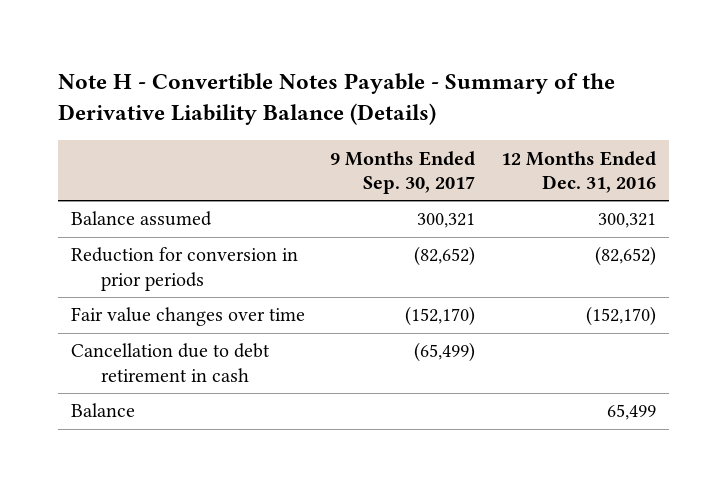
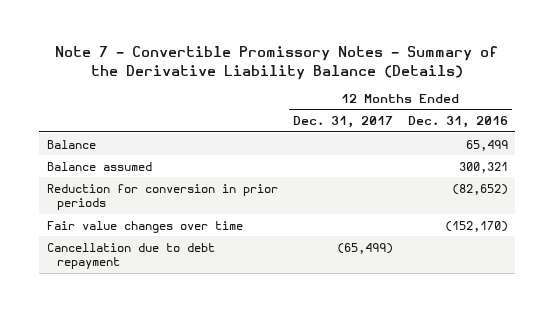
- Note H - Convertible Notes Payable - Summary of the Derivative Liability Balance (Details)
+ Note 7 - Convertible Promissory Notes - Summary of the Derivative Liability Balance (Details)
- | 9 Months Ended Sep. 30, 2017 | 12 Months Ended Dec. 31, 2016
+ | 12 Months Ended Dec. 31, 2017 | 12 Months Ended Dec. 31, 2016
moved up: Balance | | 65,499
- Cancellation due to debt retirement in cash | (65,499) |
+ Cancellation due to debt repayment | (65,499) |

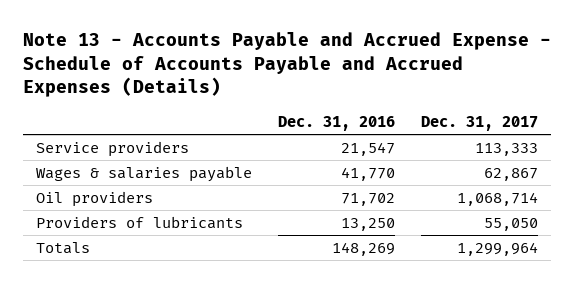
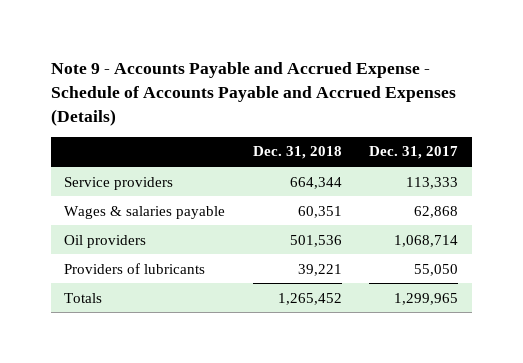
- Note 13 - Accounts Payable and Accrued Expense - Schedule of Accounts Payable and Accrued Expenses (Details)
+ Note 9 - Accounts Payable and Accrued Expense - Schedule of Accounts Payable and Accrued Expenses (Details)
- | Dec. 31, 2016 | Dec. 31, 2017
+ | Dec. 31, 2018 | Dec. 31, 2017
- Wages & salaries payable | 41,770 | 62,867
+ Wages & salaries payable | 60,351 | 62,868
- Totals | 148,269 | 1,299,964
+ Totals | 1,265,452 | 1,299,965

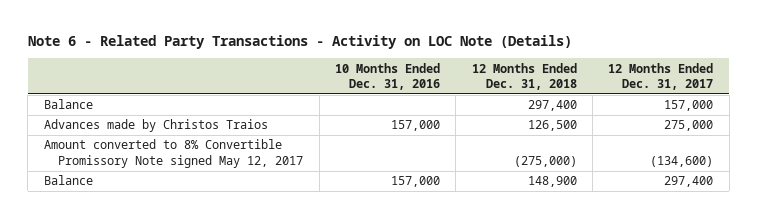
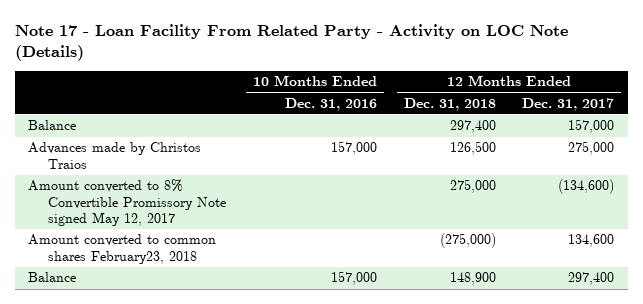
- Note 6 - Related Party Transactions - Activity on LOC Note (Details)
+ Note 17 - Loan Facility From Related Party - Activity on LOC Note (Details)
- Amount converted to 8% Convertible Promissory Note signed May 12, 2017 | | (275,000) | (134,600)
+ Amount converted to 8% Convertible Promissory Note signed May 12, 2017 | | 275,000 | (134,600)
+ Amount converted to common shares February23, 2018 | | (275,000) | 134,600

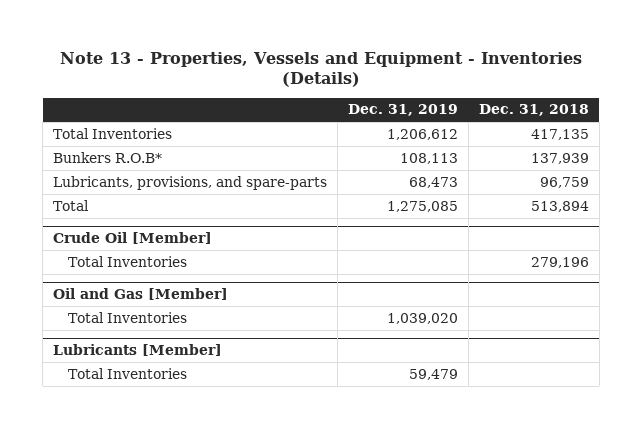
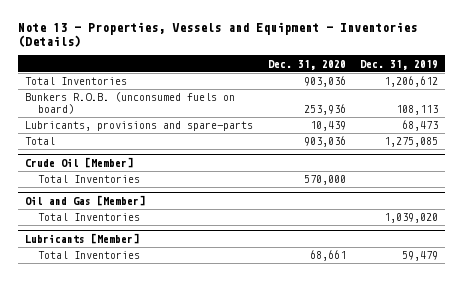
- | Dec. 31, 2019 | Dec. 31, 2018
+ | Dec. 31, 2020 | Dec. 31, 2019
- Bunkers R.O.B* | 108,113 | 137,939
- Lubricants, provisions, and spare-parts | 68,473 | 96,759
+ Bunkers R.O.B. (unconsumed fuels on board) | 253,936 | 108,113
+ Lubricants, provisions and spare-parts | 10,439 | 68,473

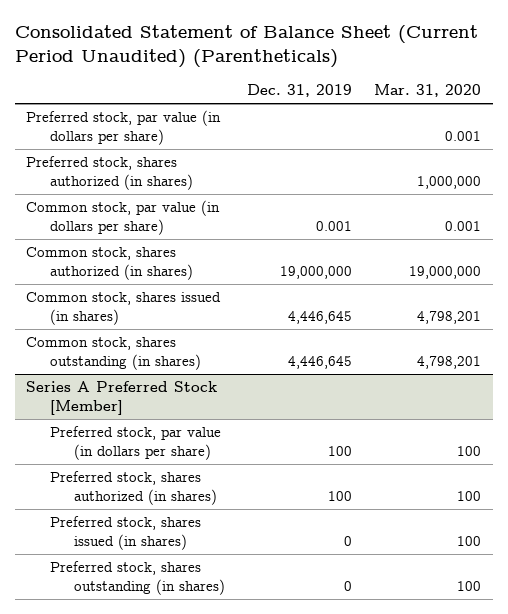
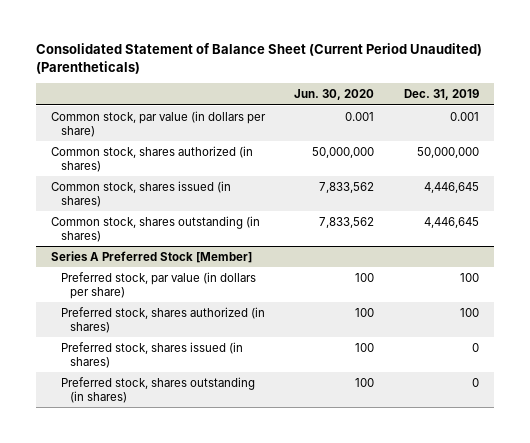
- | Dec. 31, 2019 | Mar. 31, 2020
+ | Jun. 30, 2020 | Dec. 31, 2019
- Preferred stock, par value (in dollars per share) | | 0.001
- Preferred stock, shares authorized (in shares) | | 1,000,000
- Common stock, shares authorized (in shares) | 19,000,000 | 19,000,000
+ Common stock, shares authorized (in shares) | 50,000,000 | 50,000,000

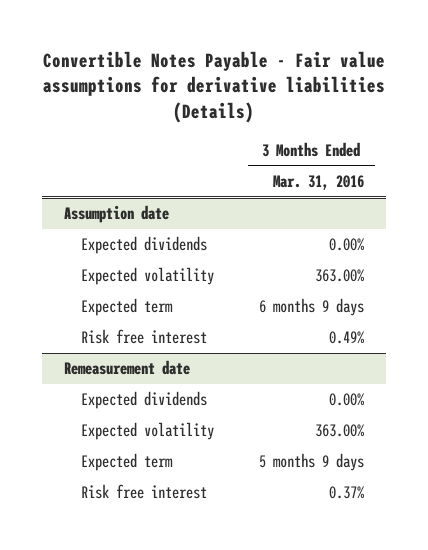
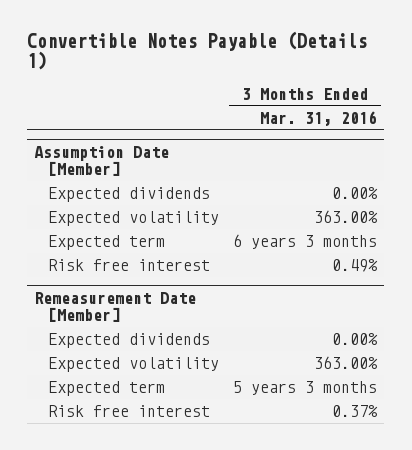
- Convertible Notes Payable - Fair value assumptions for derivative liabilities (Details)
+ Convertible Notes Payable (Details 1)
- Assumption date
+ Assumption Date [Member]
- Expected term | 6 months 9 days
+ Expected term | 6 years 3 months
- Remeasurement date
+ Remeasurement Date [Member]
- Expected term | 5 months 9 days
+ Expected term | 5 years 3 months

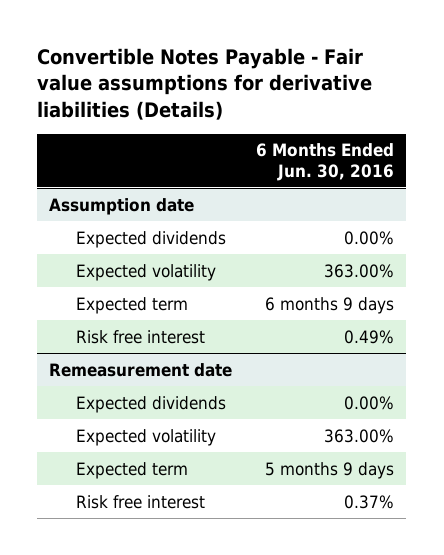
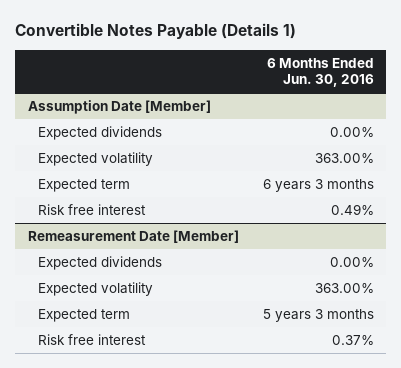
- Convertible Notes Payable - Fair value assumptions for derivative liabilities (Details)
+ Convertible Notes Payable (Details 1)
- Assumption date
+ Assumption Date [Member]
- Expected term | 6 months 9 days
+ Expected term | 6 years 3 months
- Remeasurement date
+ Remeasurement Date [Member]
- Expected term | 5 months 9 days
+ Expected term | 5 years 3 months

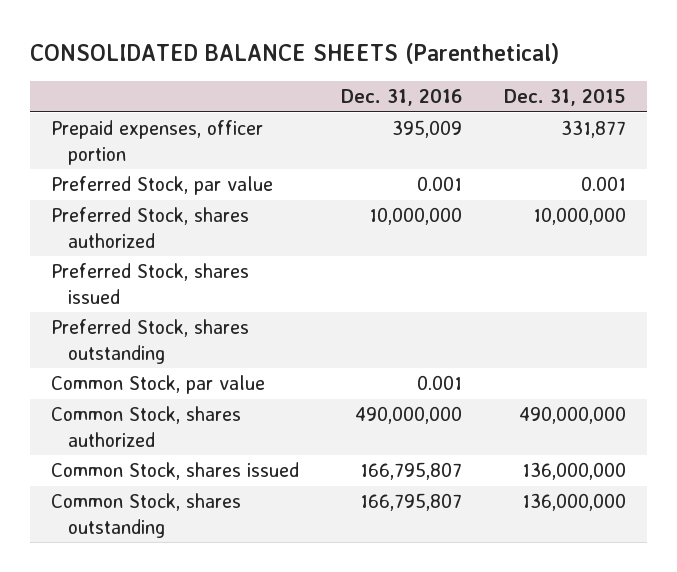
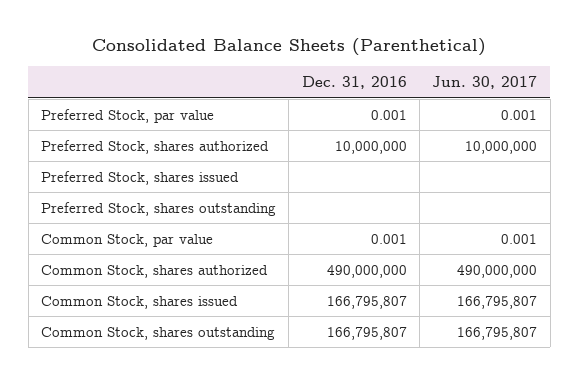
- CONSOLIDATED BALANCE SHEETS (Parenthetical)
+ Consolidated Balance Sheets (Parenthetical)
- | Dec. 31, 2016 | Dec. 31, 2015
+ | Dec. 31, 2016 | Jun. 30, 2017
- Prepaid expenses, officer portion | 395,009 | 331,877

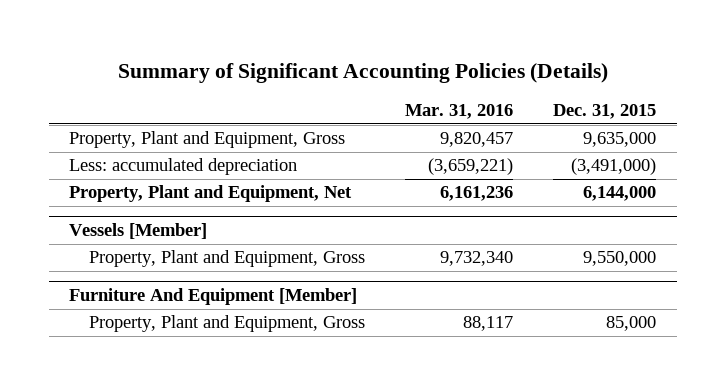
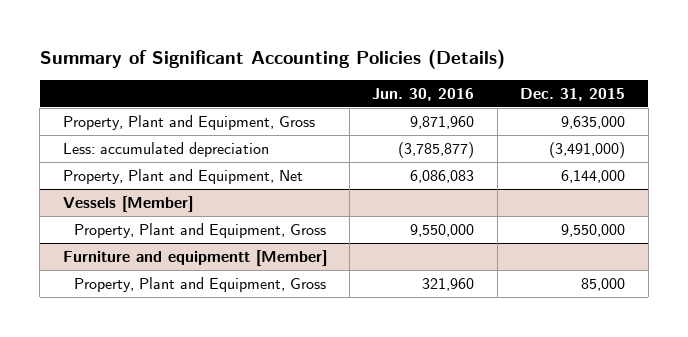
- | Mar. 31, 2016 | Dec. 31, 2015
+ | Jun. 30, 2016 | Dec. 31, 2015
- Furniture And Equipment [Member]
+ Furniture and equipmentt [Member]

